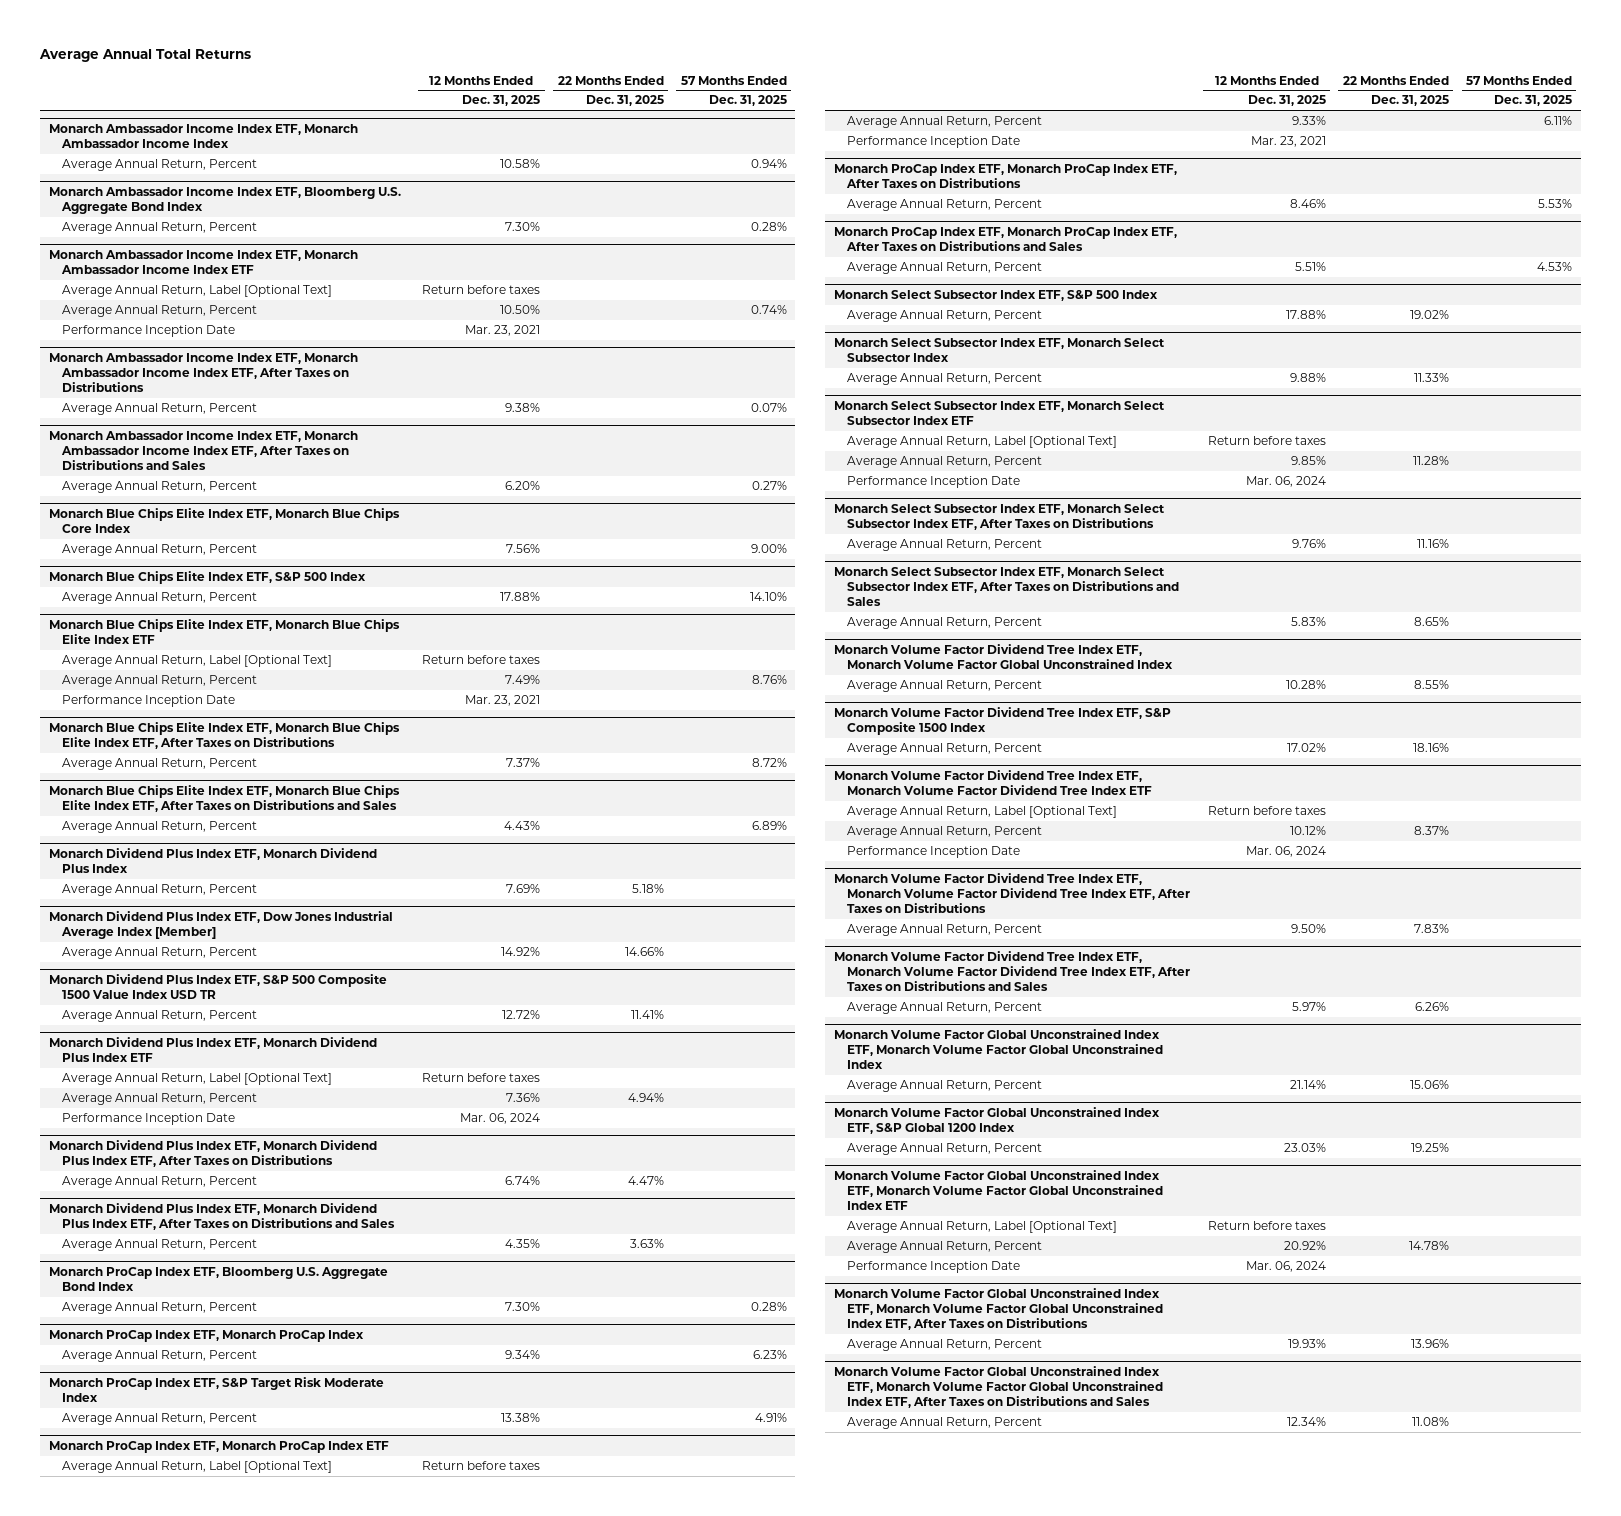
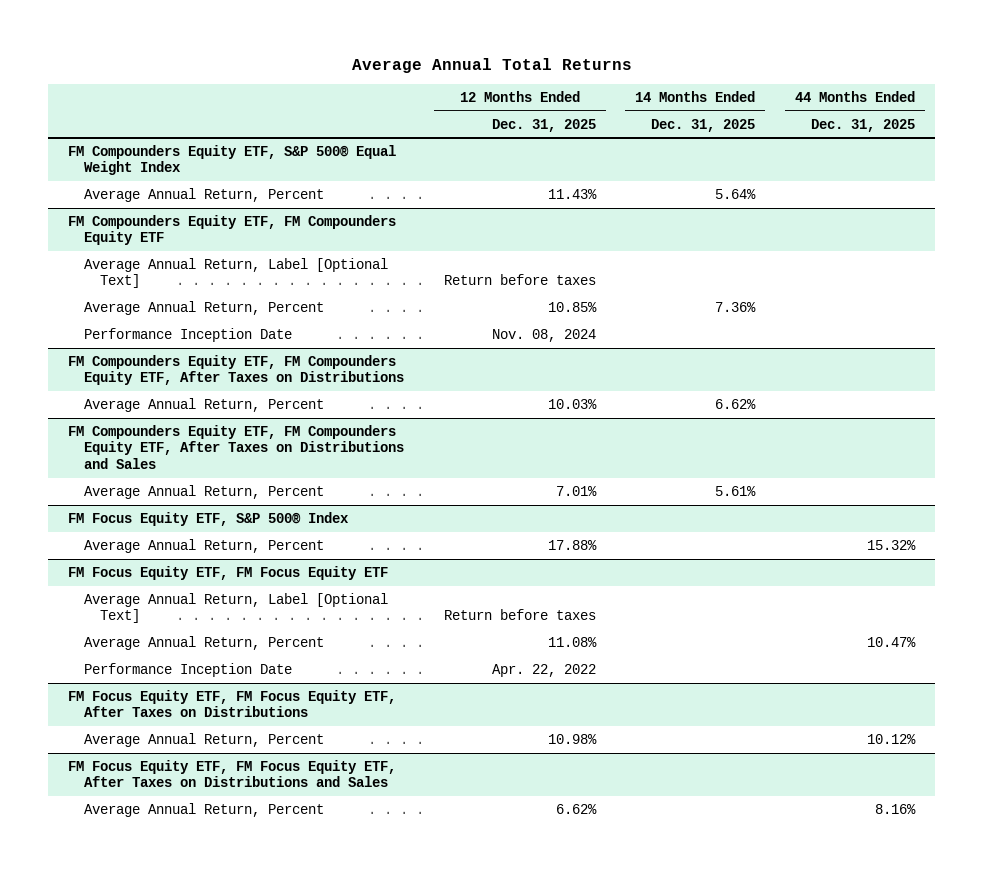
- | 12 Months Ended Dec. 31, 2025 | 22 Months Ended Dec. 31, 2025 | 57 Months Ended Dec. 31, 2025
+ | 12 Months Ended Dec. 31, 2025 | 14 Months Ended Dec. 31, 2025 | 44 Months Ended Dec. 31, 2025
- Monarch Ambassador Income Index ETF, Monarch Ambassador Income Index
- Average Annual Return, Percent | 10.58% | | 0.94%
- Monarch Ambassador Income Index ETF, Bloomberg U.S. Aggregate Bond Index
- Average Annual Return, Percent | 7.30% | | 0.28%
- Monarch Ambassador Income Index ETF, Monarch Ambassador Income Index ETF
- Average Annual Return, Label [Optional Text] | Return before taxes | |
- Average Annual Return, Percent | 10.50% | | 0.74%
- Performance Inception Date | Mar. 23, 2021 | |
- Monarch Ambassador Income Index ETF, Monarch Ambassador Income Index ETF, After Taxes on Distributions
- Average Annual Return, Percent | 9.38% | | 0.07%
- Monarch Ambassador Income Index ETF, Monarch Ambassador Income Index ETF, After Taxes on Distributions and Sales
- Average Annual Return, Percent | 6.20% | | 0.27%
- Monarch Blue Chips Elite Index ETF, Monarch Blue Chips Core Index
- Average Annual Return, Percent | 7.56% | | 9.00%
- Monarch Blue Chips Elite Index ETF, S&P 500 Index
- Average Annual Return, Percent | 17.88% | | 14.10%
- Monarch Blue Chips Elite Index ETF, Monarch Blue Chips Elite Index ETF
- Average Annual Return, Label [Optional Text] | Return before taxes | |
- Average Annual Return, Percent | 7.49% | | 8.76%
- Performance Inception Date | Mar. 23, 2021 | |
- Monarch Blue Chips Elite Index ETF, Monarch Blue Chips Elite Index ETF, After Taxes on Distributions
- Average Annual Return, Percent | 7.37% | | 8.72%
- Monarch Blue Chips Elite Index ETF, Monarch Blue Chips Elite Index ETF, After Taxes on Distributions and Sales
- Average Annual Return, Percent | 4.43% | | 6.89%
- Monarch Dividend Plus Index ETF, Monarch Dividend Plus Index
- Average Annual Return, Percent | 7.69% | 5.18% |
- Monarch Dividend Plus Index ETF, Dow Jones Industrial Average Index [Member]
- Average Annual Return, Percent | 14.92% | 14.66% |
- Monarch Dividend Plus Index ETF, S&P 500 Composite 1500 Value Index USD TR
- Average Annual Return, Percent | 12.72% | 11.41% |
- Monarch Dividend Plus Index ETF, Monarch Dividend Plus Index ETF
- Average Annual Return, Label [Optional Text] | Return before taxes | |
- Average Annual Return, Percent | 7.36% | 4.94% |
- Performance Inception Date | Mar. 06, 2024 | |
- Monarch Dividend Plus Index ETF, Monarch Dividend Plus Index ETF, After Taxes on Distributions
- Average Annual Return, Percent | 6.74% | 4.47% |
- Monarch Dividend Plus Index ETF, Monarch Dividend Plus Index ETF, After Taxes on Distributions and Sales
- Average Annual Return, Percent | 4.35% | 3.63% |
- Monarch ProCap Index ETF, Bloomberg U.S. Aggregate Bond Index
- Average Annual Return, Percent | 7.30% | | 0.28%
- Monarch ProCap Index ETF, Monarch ProCap Index
- Average Annual Return, Percent | 9.34% | | 6.23%
- Monarch ProCap Index ETF, S&P Target Risk Moderate Index
- Average Annual Return, Percent | 13.38% | | 4.91%
- Monarch ProCap Index ETF, Monarch ProCap Index ETF
+ FM Compounders Equity ETF, S&P 500® Equal Weight Index
+ Average Annual Return, Percent | 11.43% | 5.64% |
+ FM Compounders Equity ETF, FM Compounders Equity ETF
- Average Annual Return, Percent | 9.33% | | 6.11%
- Performance Inception Date | Mar. 23, 2021 | |
- Monarch ProCap Index ETF, Monarch ProCap Index ETF, After Taxes on Distributions
- Average Annual Return, Percent | 8.46% | | 5.53%
- Monarch ProCap Index ETF, Monarch ProCap Index ETF, After Taxes on Distributions and Sales
- Average Annual Return, Percent | 5.51% | | 4.53%
- Monarch Select Subsector Index ETF, S&P 500 Index
+ Average Annual Return, Percent | 10.85% | 7.36% |
+ Performance Inception Date | Nov. 08, 2024 | |
+ FM Compounders Equity ETF, FM Compounders Equity ETF, After Taxes on Distributions
+ Average Annual Return, Percent | 10.03% | 6.62% |
+ FM Compounders Equity ETF, FM Compounders Equity ETF, After Taxes on Distributions and Sales
+ Average Annual Return, Percent | 7.01% | 5.61% |
+ FM Focus Equity ETF, S&P 500® Index
- Monarch Select Subsector Index ETF, Monarch Select Subsector Index
- Average Annual Return, Percent | 9.88% | 11.33% |
- Monarch Select Subsector Index ETF, Monarch Select Subsector Index ETF
- Average Annual Return, Label [Optional Text] | Return before taxes | |
- Average Annual Return, Percent | 9.85% | 11.28% |
- Performance Inception Date | Mar. 06, 2024 | |
- Monarch Select Subsector Index ETF, Monarch Select Subsector Index ETF, After Taxes on Distributions
- Average Annual Return, Percent | 9.76% | 11.16% |
- Monarch Select Subsector Index ETF, Monarch Select Subsector Index ETF, After Taxes on Distributions and Sales
- Average Annual Return, Percent | 5.83% | 8.65% |
- Monarch Volume Factor Dividend Tree Index ETF, Monarch Volume Factor Global Unconstrained Index
- Average Annual Return, Percent | 10.28% | 8.55% |
- Monarch Volume Factor Dividend Tree Index ETF, S&P Composite 1500 Index
- Average Annual Return, Percent | 17.02% | 18.16% |
- Monarch Volume Factor Dividend Tree Index ETF, Monarch Volume Factor Dividend Tree Index ETF
- Average Annual Return, Label [Optional Text] | Return before taxes | |
- Average Annual Return, Percent | 10.12% | 8.37% |
- Performance Inception Date | Mar. 06, 2024 | |
- Monarch Volume Factor Dividend Tree Index ETF, Monarch Volume Factor Dividend Tree Index ETF, After Taxes on Distributions
- Average Annual Return, Percent | 9.50% | 7.83% |
- Monarch Volume Factor Dividend Tree Index ETF, Monarch Volume Factor Dividend Tree Index ETF, After Taxes on Distributions and Sales
- Average Annual Return, Percent | 5.97% | 6.26% |
- Monarch Volume Factor Global Unconstrained Index ETF, Monarch Volume Factor Global Unconstrained Index
- Average Annual Return, Percent | 21.14% | 15.06% |
- Monarch Volume Factor Global Unconstrained Index ETF, S&P Global 1200 Index
- Average Annual Return, Percent | 23.03% | 19.25% |
- Monarch Volume Factor Global Unconstrained Index ETF, Monarch Volume Factor Global Unconstrained Index ETF
+ FM Focus Equity ETF, FM Focus Equity ETF
- Average Annual Return, Percent | 20.92% | 14.78% |
- Performance Inception Date | Mar. 06, 2024 | |
- Monarch Volume Factor Global Unconstrained Index ETF, Monarch Volume Factor Global Unconstrained Index ETF, After Taxes on Distributions
- Average Annual Return, Percent | 19.93% | 13.96% |
- Monarch Volume Factor Global Unconstrained Index ETF, Monarch Volume Factor Global Unconstrained Index ETF, After Taxes on Distributions and Sales
- Average Annual Return, Percent | 12.34% | 11.08% |
+ Average Annual Return, Percent | 11.08% | | 10.47%
+ Performance Inception Date | Apr. 22, 2022 | |
+ FM Focus Equity ETF, FM Focus Equity ETF, After Taxes on Distributions
+ Average Annual Return, Percent | 10.98% | | 10.12%
+ FM Focus Equity ETF, FM Focus Equity ETF, After Taxes on Distributions and Sales
+ Average Annual Return, Percent | 6.62% | | 8.16%

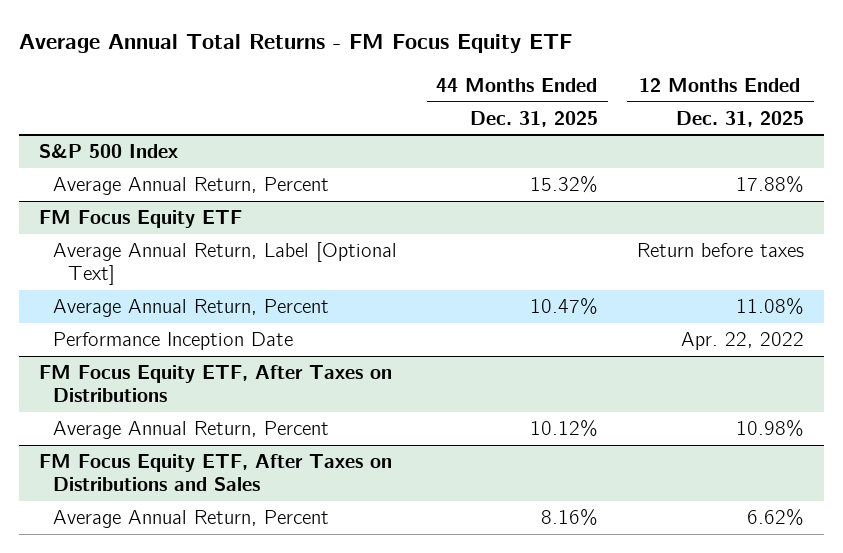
- Average Annual Total Returns
+ Average Annual Total Returns - FM Focus Equity ETF
- | 12 Months Ended Dec. 31, 2025 | 14 Months Ended Dec. 31, 2025 | 44 Months Ended Dec. 31, 2025
+ | 44 Months Ended Dec. 31, 2025 | 12 Months Ended Dec. 31, 2025
- FM Compounders Equity ETF, S&P 500® Equal Weight Index
- Average Annual Return, Percent | 11.43% | 5.64% |
- FM Compounders Equity ETF, FM Compounders Equity ETF
- Average Annual Return, Label [Optional Text] | Return before taxes | |
- Average Annual Return, Percent | 10.85% | 7.36% |
- Performance Inception Date | Nov. 08, 2024 | |
- FM Compounders Equity ETF, FM Compounders Equity ETF, After Taxes on Distributions
- Average Annual Return, Percent | 10.03% | 6.62% |
- FM Compounders Equity ETF, FM Compounders Equity ETF, After Taxes on Distributions and Sales
- Average Annual Return, Percent | 7.01% | 5.61% |
- FM Focus Equity ETF, S&P 500® Index
+ S&P 500 Index
- FM Focus Equity ETF, FM Focus Equity ETF
+ FM Focus Equity ETF
- FM Focus Equity ETF, FM Focus Equity ETF, After Taxes on Distributions
+ FM Focus Equity ETF, After Taxes on Distributions
- FM Focus Equity ETF, FM Focus Equity ETF, After Taxes on Distributions and Sales
+ FM Focus Equity ETF, After Taxes on Distributions and Sales

